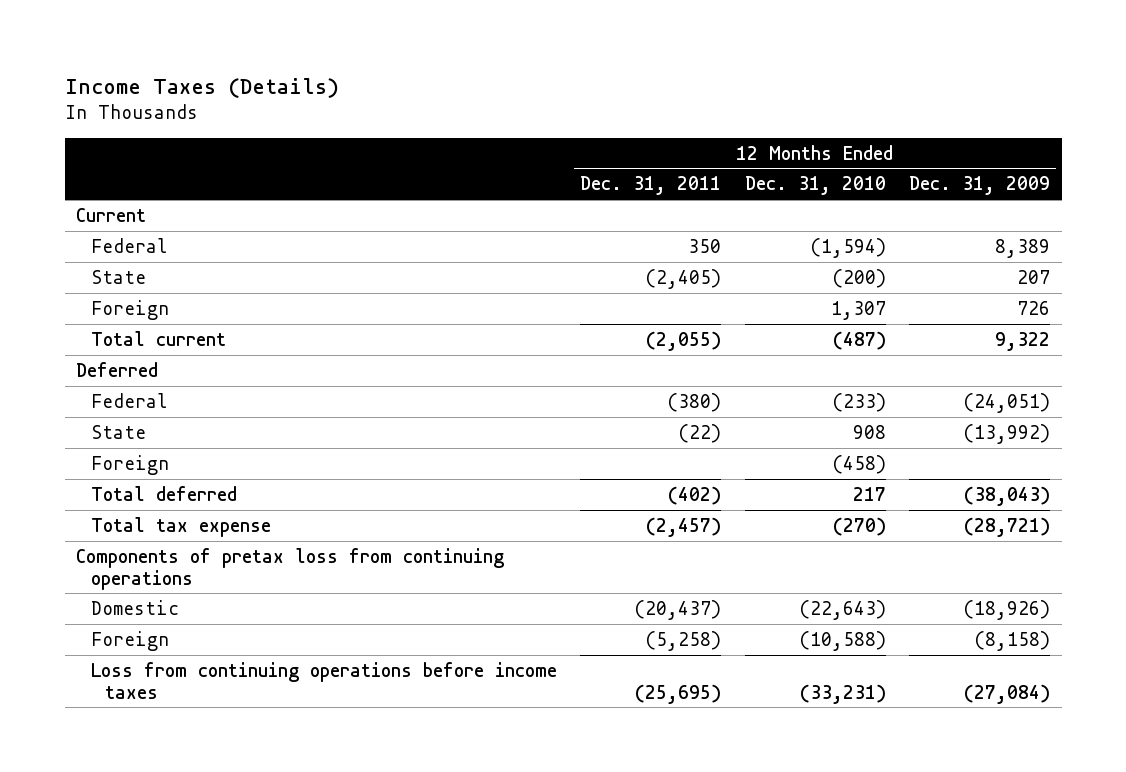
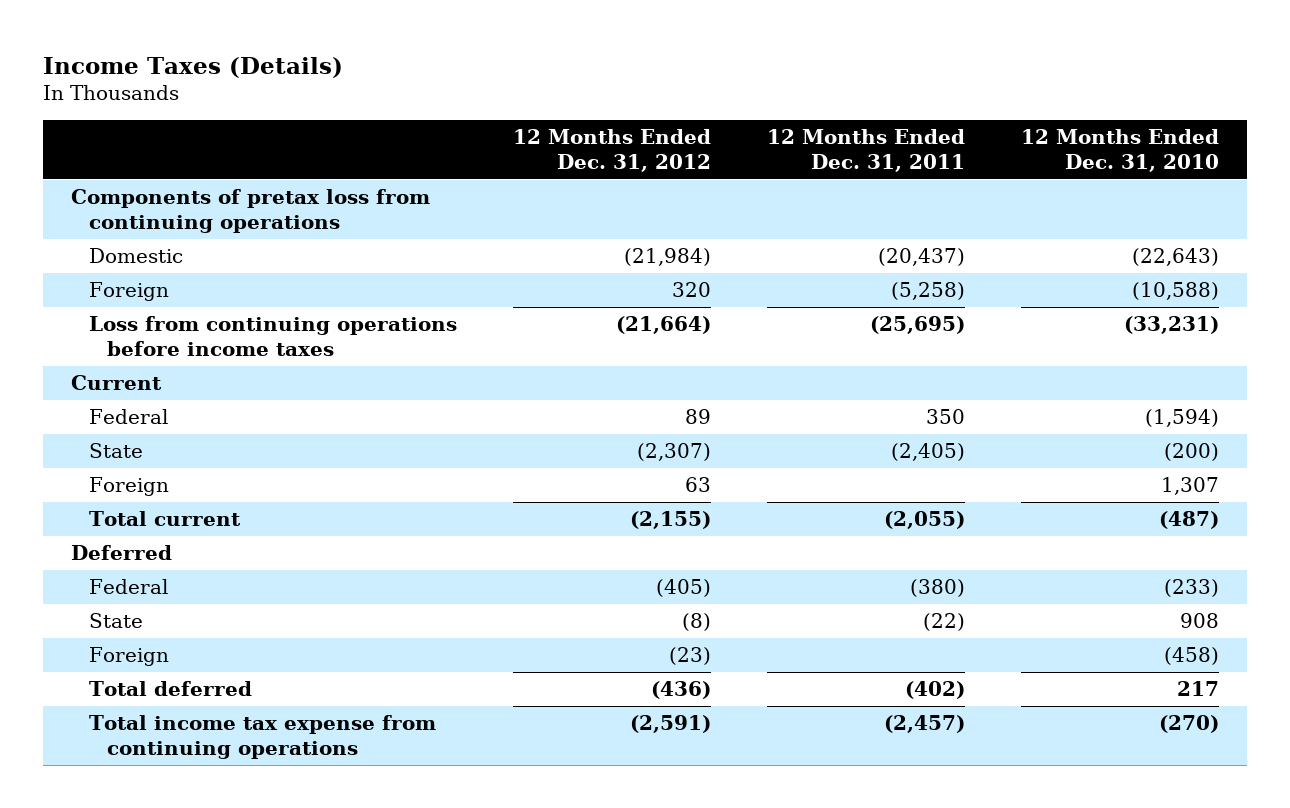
- | 12 Months Ended Dec. 31, 2011 | 12 Months Ended Dec. 31, 2010 | 12 Months Ended Dec. 31, 2009
+ | 12 Months Ended Dec. 31, 2012 | 12 Months Ended Dec. 31, 2011 | 12 Months Ended Dec. 31, 2010
moved up: Components of pretax loss from continuing operations
moved up: Domestic | (21,984) | (20,437) | (22,643)
moved up: Foreign | 320 | (5,258) | (10,588)
moved up: Loss from continuing operations before income taxes | (21,664) | (25,695) | (33,231)
- Total tax expense | (2,457) | (270) | (28,721)
+ Total income tax expense from continuing operations | (2,591) | (2,457) | (270)

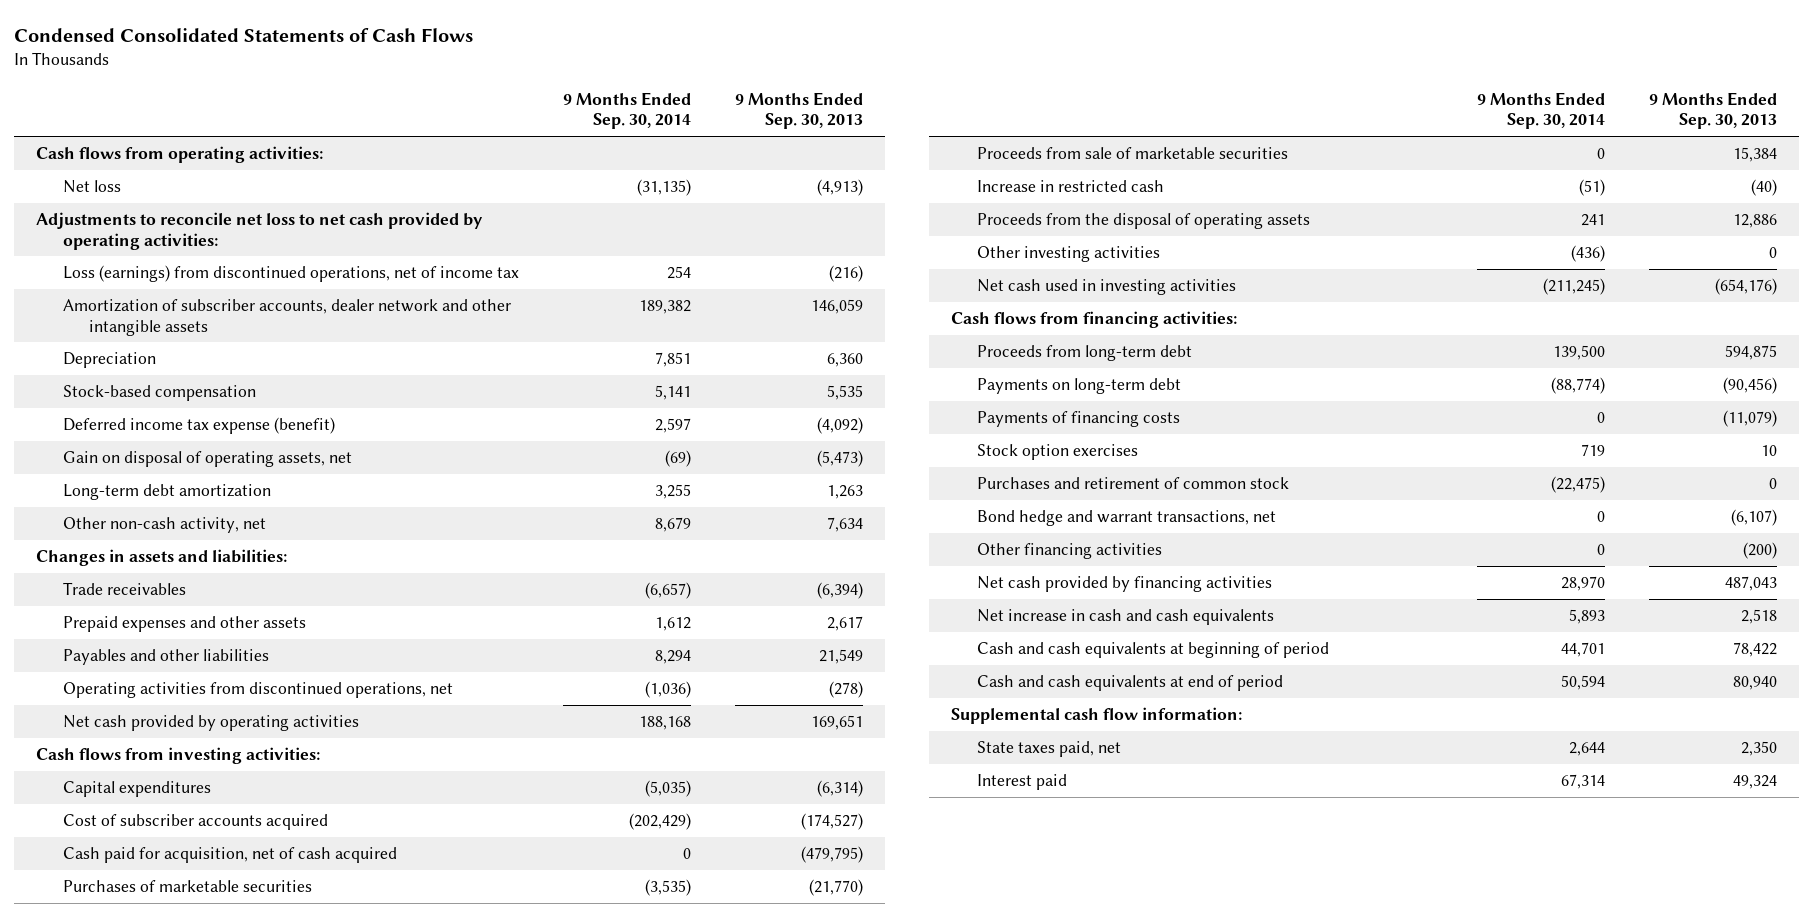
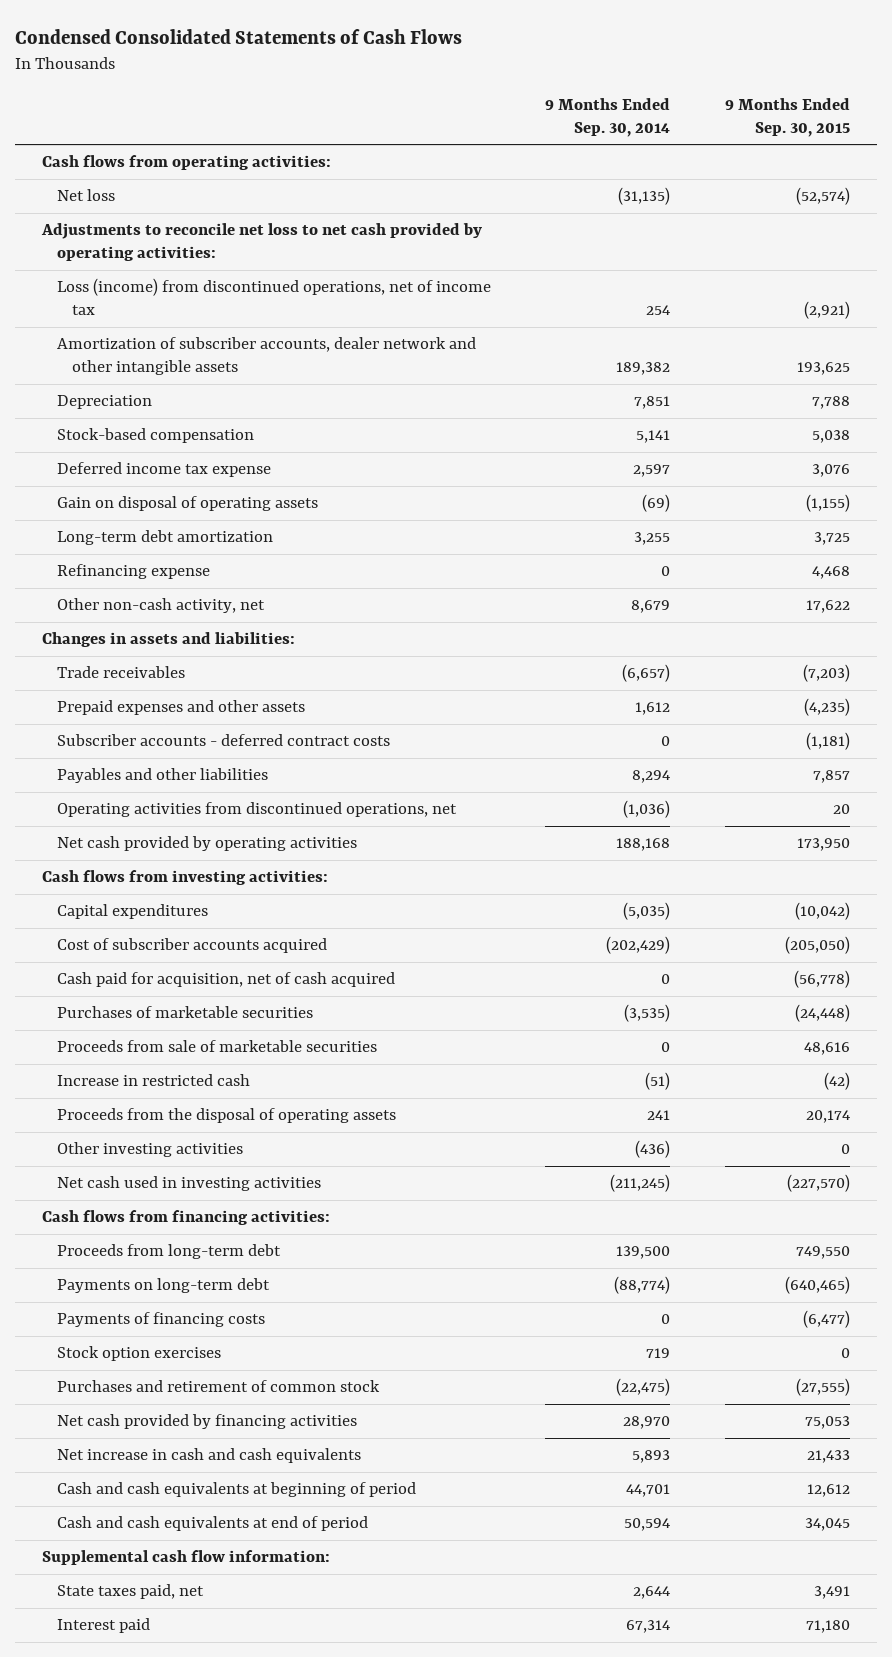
- | 9 Months Ended Sep. 30, 2014 | 9 Months Ended Sep. 30, 2013
+ | 9 Months Ended Sep. 30, 2014 | 9 Months Ended Sep. 30, 2015
- Loss (earnings) from discontinued operations, net of income tax | 254 | (216)
+ Loss (income) from discontinued operations, net of income tax | 254 | (2,921)
- Deferred income tax expense (benefit) | 2,597 | (4,092)
- Gain on disposal of operating assets, net | (69) | (5,473)
+ Deferred income tax expense | 2,597 | 3,076
+ Gain on disposal of operating assets | (69) | (1,155)
+ Refinancing expense | 0 | 4,468
+ Subscriber accounts - deferred contract costs | 0 | (1,181)
- Bond hedge and warrant transactions, net | 0 | (6,107)
- Other financing activities | 0 | (200)

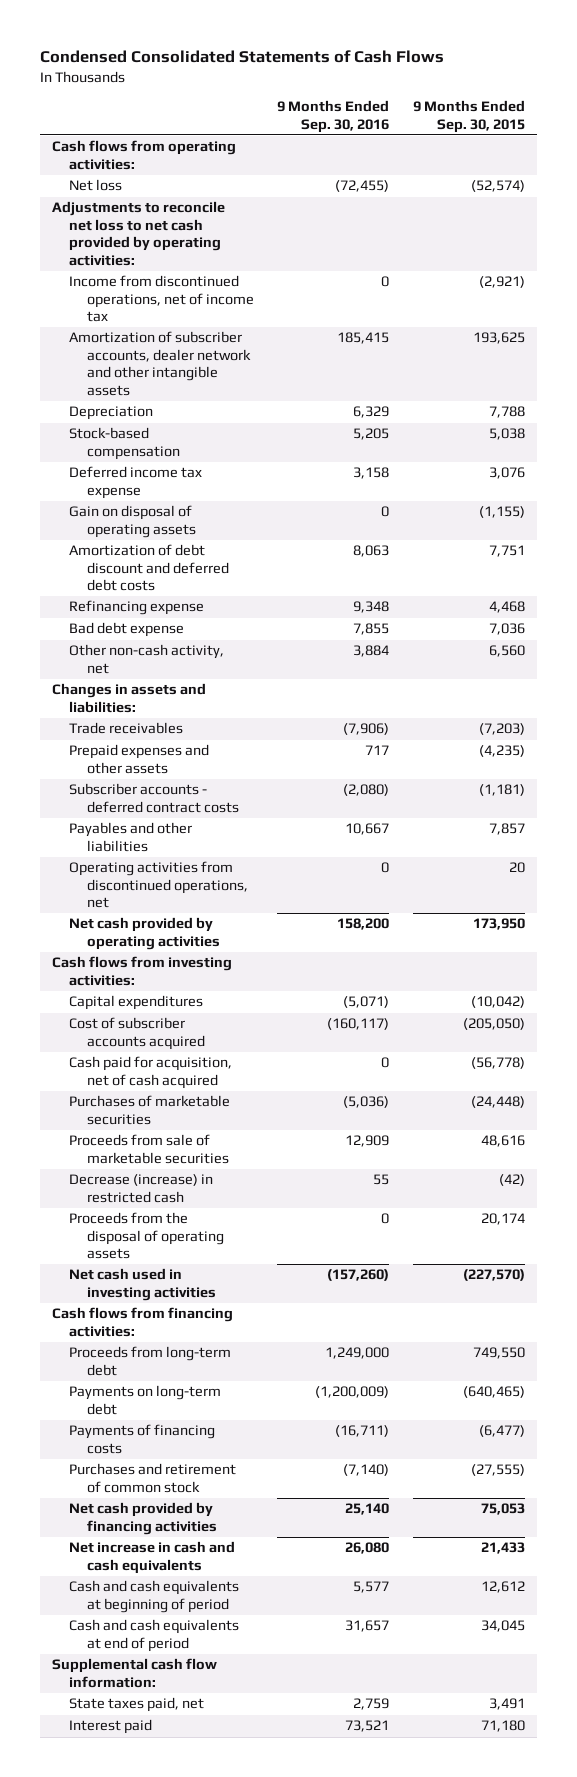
- | 9 Months Ended Sep. 30, 2014 | 9 Months Ended Sep. 30, 2015
+ | 9 Months Ended Sep. 30, 2016 | 9 Months Ended Sep. 30, 2015
- Loss (income) from discontinued operations, net of income tax | 254 | (2,921)
+ Income from discontinued operations, net of income tax | 0 | (2,921)
- Long-term debt amortization | 3,255 | 3,725
+ Amortization of debt discount and deferred debt costs | 8,063 | 7,751
- Other non-cash activity, net | 8,679 | 17,622
+ Bad debt expense | 7,855 | 7,036
+ Other non-cash activity, net | 3,884 | 6,560
- Increase in restricted cash | (51) | (42)
+ Decrease (increase) in restricted cash | 55 | (42)
- Other investing activities | (436) | 0
- Stock option exercises | 719 | 0

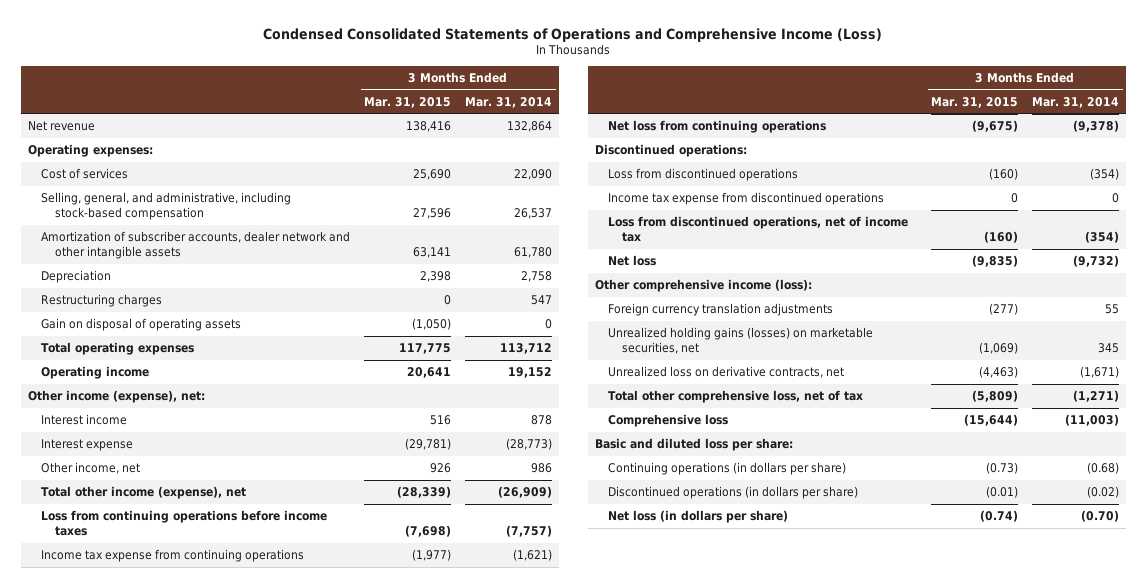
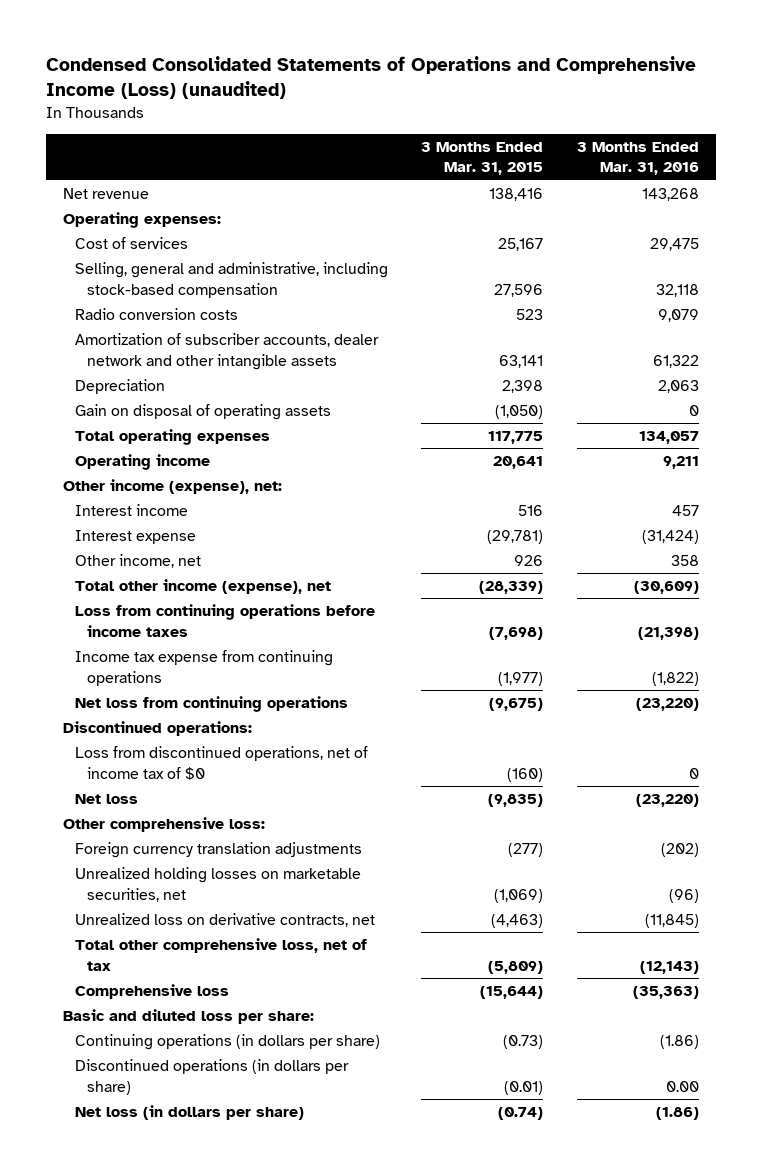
- Condensed Consolidated Statements of Operations and Comprehensive Income (Loss)
+ Condensed Consolidated Statements of Operations and Comprehensive Income (Loss) (unaudited)
- | 3 Months Ended Mar. 31, 2015 | 3 Months Ended Mar. 31, 2014
+ | 3 Months Ended Mar. 31, 2015 | 3 Months Ended Mar. 31, 2016
- Cost of services | 25,690 | 22,090
- Selling, general, and administrative, including stock-based compensation | 27,596 | 26,537
+ Cost of services | 25,167 | 29,475
+ Selling, general and administrative, including stock-based compensation | 27,596 | 32,118
+ Radio conversion costs | 523 | 9,079
- Restructuring charges | 0 | 547
- Loss from discontinued operations | (160) | (354)
- Income tax expense from discontinued operations | 0 | 0
- Loss from discontinued operations, net of income tax | (160) | (354)
+ Loss from discontinued operations, net of income tax of $0 | (160) | 0
- Other comprehensive income (loss):
+ Other comprehensive loss:
- Unrealized holding gains (losses) on marketable securities, net | (1,069) | 345
+ Unrealized holding losses on marketable securities, net | (1,069) | (96)

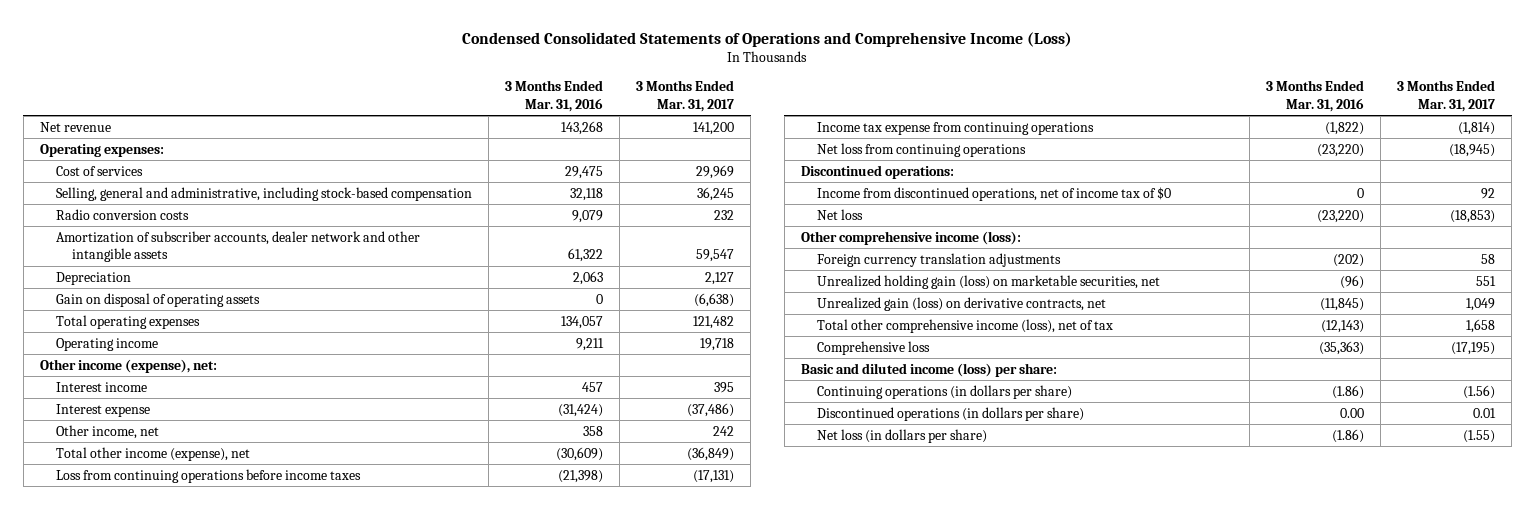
- Condensed Consolidated Statements of Operations and Comprehensive Income (Loss) (unaudited)
+ Condensed Consolidated Statements of Operations and Comprehensive Income (Loss)
- | 3 Months Ended Mar. 31, 2015 | 3 Months Ended Mar. 31, 2016
+ | 3 Months Ended Mar. 31, 2016 | 3 Months Ended Mar. 31, 2017
- Loss from discontinued operations, net of income tax of $0 | (160) | 0
+ Income from discontinued operations, net of income tax of $0 | 0 | 92
- Other comprehensive loss:
+ Other comprehensive income (loss):
- Unrealized holding losses on marketable securities, net | (1,069) | (96)
- Unrealized loss on derivative contracts, net | (4,463) | (11,845)
- Total other comprehensive loss, net of tax | (5,809) | (12,143)
+ Unrealized holding gain (loss) on marketable securities, net | (96) | 551
+ Unrealized gain (loss) on derivative contracts, net | (11,845) | 1,049
+ Total other comprehensive income (loss), net of tax | (12,143) | 1,658
- Basic and diluted loss per share:
+ Basic and diluted income (loss) per share:

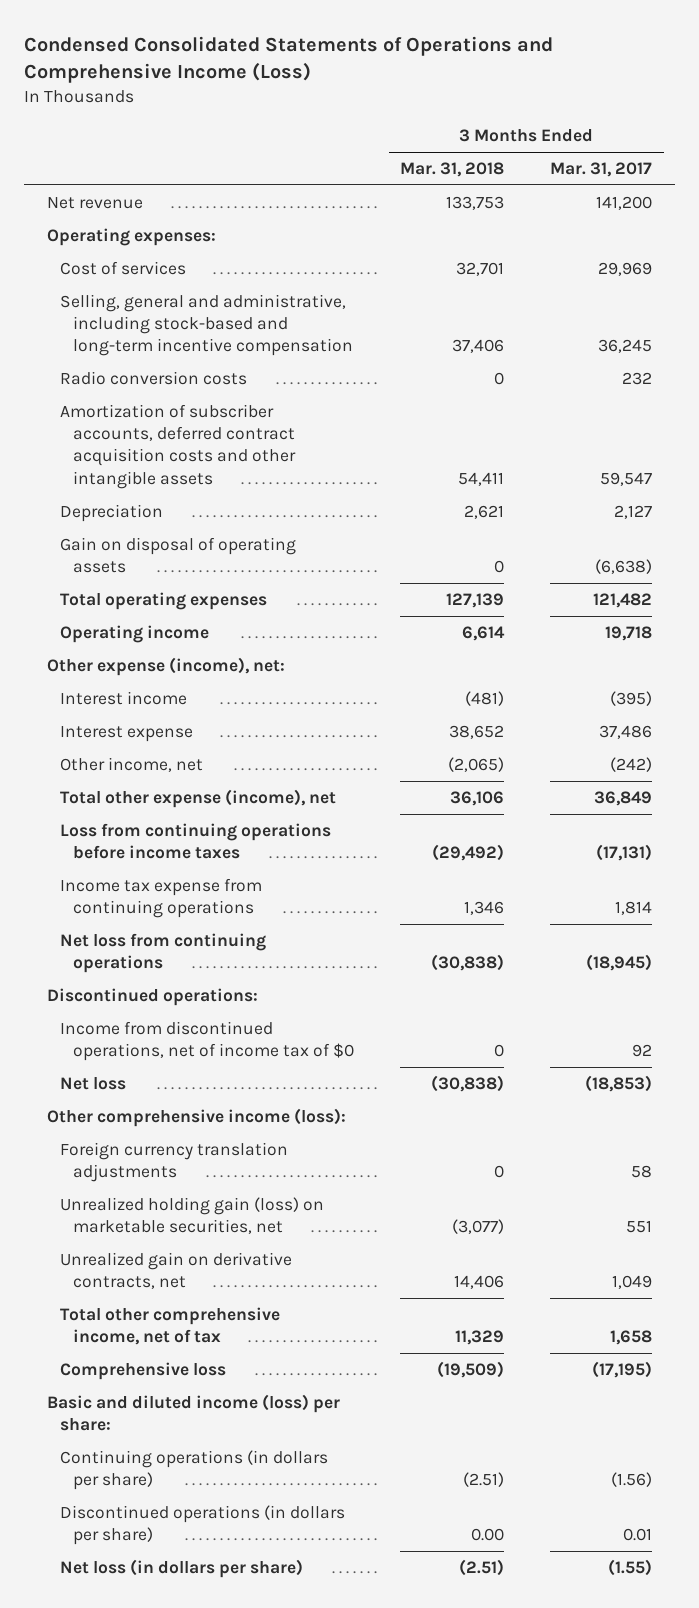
- | 3 Months Ended Mar. 31, 2016 | 3 Months Ended Mar. 31, 2017
+ | 3 Months Ended Mar. 31, 2018 | 3 Months Ended Mar. 31, 2017
- Selling, general and administrative, including stock-based compensation | 32,118 | 36,245
+ Selling, general and administrative, including stock-based and long-term incentive compensation | 37,406 | 36,245
- Amortization of subscriber accounts, dealer network and other intangible assets | 61,322 | 59,547
+ Amortization of subscriber accounts, deferred contract acquisition costs and other intangible assets | 54,411 | 59,547
- Other income (expense), net:
- Interest income | 457 | 395
- Interest expense | (31,424) | (37,486)
- Other income, net | 358 | 242
- Total other income (expense), net | (30,609) | (36,849)
+ Other expense (income), net:
+ Interest income | (481) | (395)
+ Interest expense | 38,652 | 37,486
+ Other income, net | (2,065) | (242)
+ Total other expense (income), net | 36,106 | 36,849
- Income tax expense from continuing operations | (1,822) | (1,814)
+ Income tax expense from continuing operations | 1,346 | 1,814
- Unrealized gain (loss) on derivative contracts, net | (11,845) | 1,049
- Total other comprehensive income (loss), net of tax | (12,143) | 1,658
+ Unrealized gain on derivative contracts, net | 14,406 | 1,049
+ Total other comprehensive income, net of tax | 11,329 | 1,658

